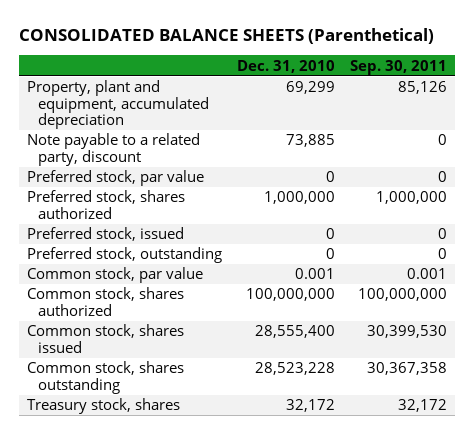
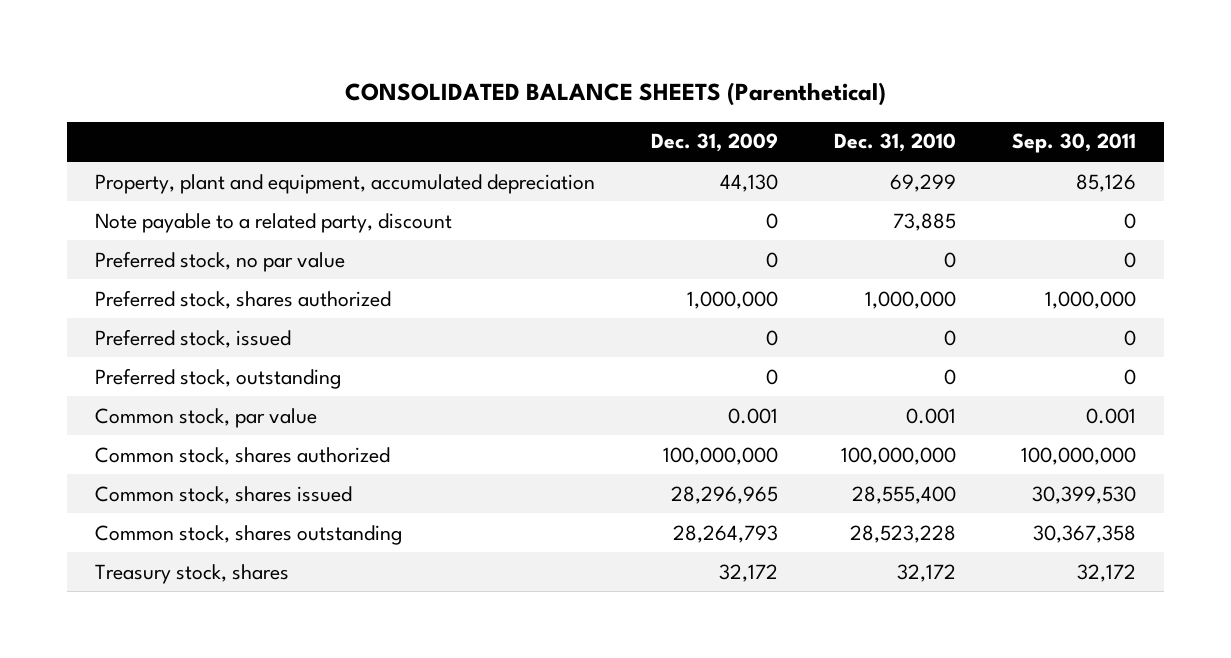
- | Dec. 31, 2010 | Sep. 30, 2011
+ | Dec. 31, 2009 | Dec. 31, 2010 | Sep. 30, 2011
- Preferred stock, par value | 0 | 0
+ Preferred stock, no par value | 0 | 0 | 0

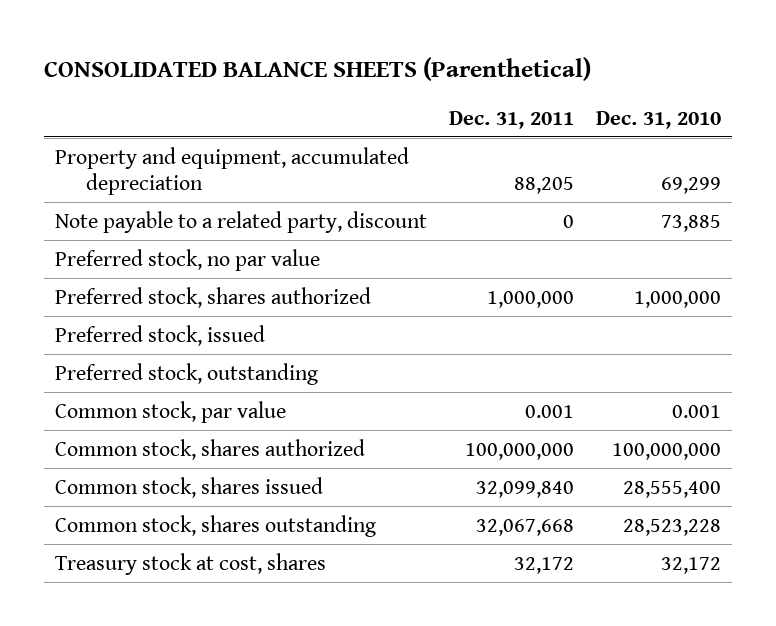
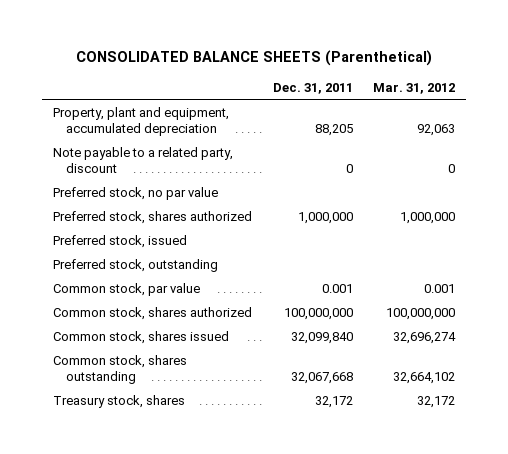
- | Dec. 31, 2011 | Dec. 31, 2010
+ | Dec. 31, 2011 | Mar. 31, 2012
- Property and equipment, accumulated depreciation | 88,205 | 69,299
+ Property, plant and equipment, accumulated depreciation | 88,205 | 92,063
- Treasury stock at cost, shares | 32,172 | 32,172
+ Treasury stock, shares | 32,172 | 32,172

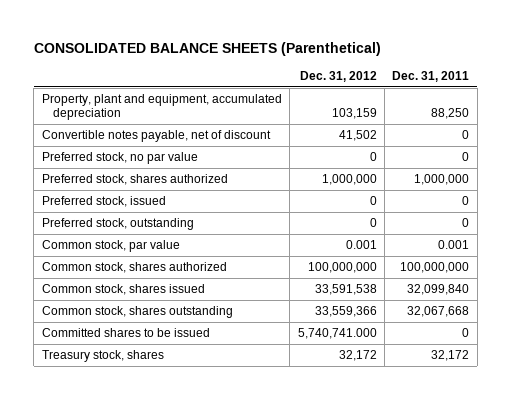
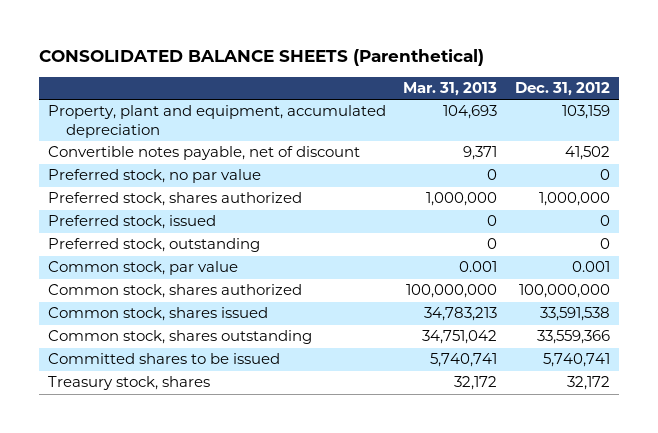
- | Dec. 31, 2012 | Dec. 31, 2011
+ | Mar. 31, 2013 | Dec. 31, 2012
- Committed shares to be issued | 5,740,741.000 | 0
+ Committed shares to be issued | 5,740,741 | 5,740,741

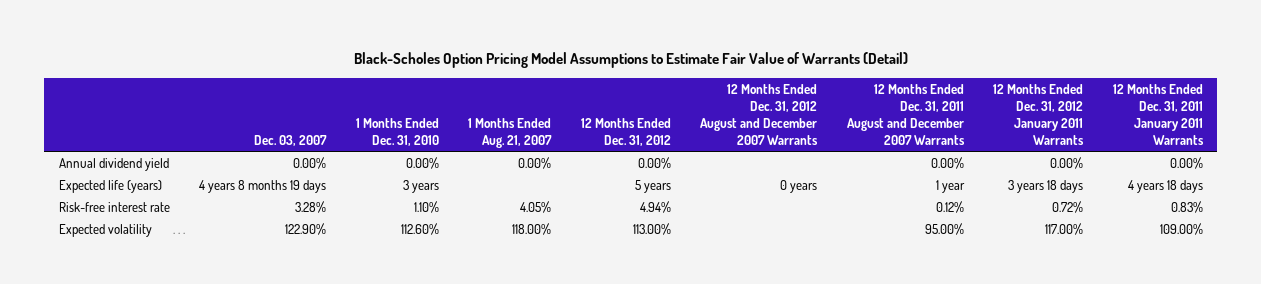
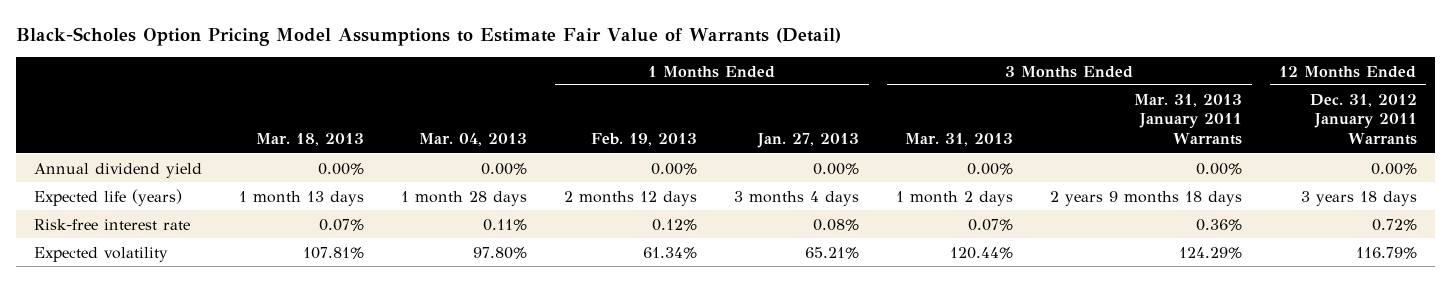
- | Dec. 03, 2007 | 1 Months Ended Dec. 31, 2010 | 1 Months Ended Aug. 21, 2007 | 12 Months Ended Dec. 31, 2012 | 12 Months Ended Dec. 31, 2012 August and December 2007 Warrants | 12 Months Ended Dec. 31, 2011 August and December 2007 Warrants | 12 Months Ended Dec. 31, 2012 January 2011 Warrants | 12 Months Ended Dec. 31, 2011 January 2011 Warrants
+ | Mar. 18, 2013 | Mar. 04, 2013 | 1 Months Ended Feb. 19, 2013 | 1 Months Ended Jan. 27, 2013 | 3 Months Ended Mar. 31, 2013 | 3 Months Ended Mar. 31, 2013 January 2011 Warrants | 12 Months Ended Dec. 31, 2012 January 2011 Warrants
- Expected volatility | 122.90% | 112.60% | 118.00% | 113.00% | | 95.00% | 117.00% | 109.00%
+ Expected volatility | 107.81% | 97.80% | 61.34% | 65.21% | 120.44% | 124.29% | 116.79%

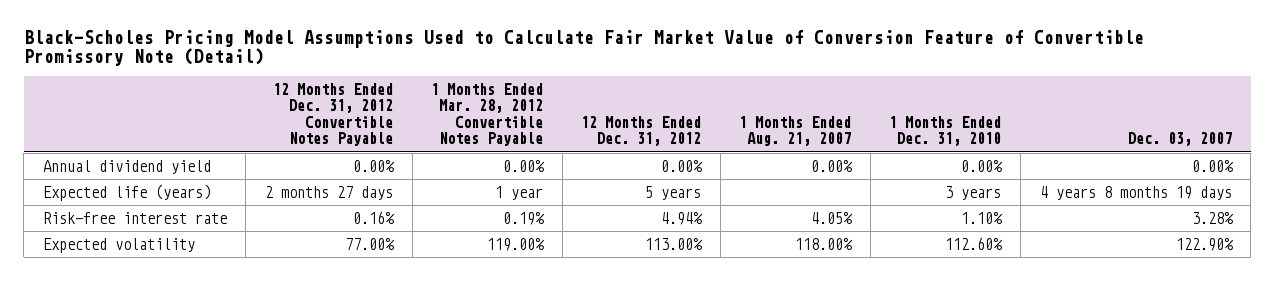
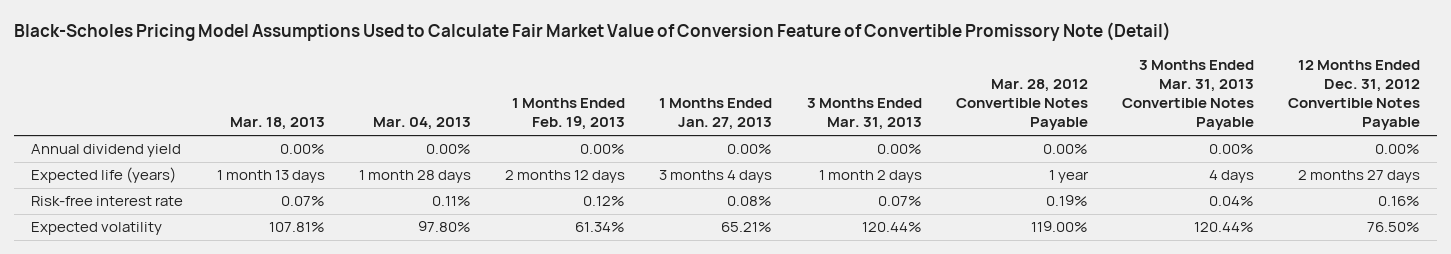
- | 12 Months Ended Dec. 31, 2012 Convertible Notes Payable | 1 Months Ended Mar. 28, 2012 Convertible Notes Payable | 12 Months Ended Dec. 31, 2012 | 1 Months Ended Aug. 21, 2007 | 1 Months Ended Dec. 31, 2010 | Dec. 03, 2007
+ | Mar. 18, 2013 | Mar. 04, 2013 | 1 Months Ended Feb. 19, 2013 | 1 Months Ended Jan. 27, 2013 | 3 Months Ended Mar. 31, 2013 | Mar. 28, 2012 Convertible Notes Payable | 3 Months Ended Mar. 31, 2013 Convertible Notes Payable | 12 Months Ended Dec. 31, 2012 Convertible Notes Payable
- Expected volatility | 77.00% | 119.00% | 113.00% | 118.00% | 112.60% | 122.90%
+ Expected volatility | 107.81% | 97.80% | 61.34% | 65.21% | 120.44% | 119.00% | 120.44% | 76.50%

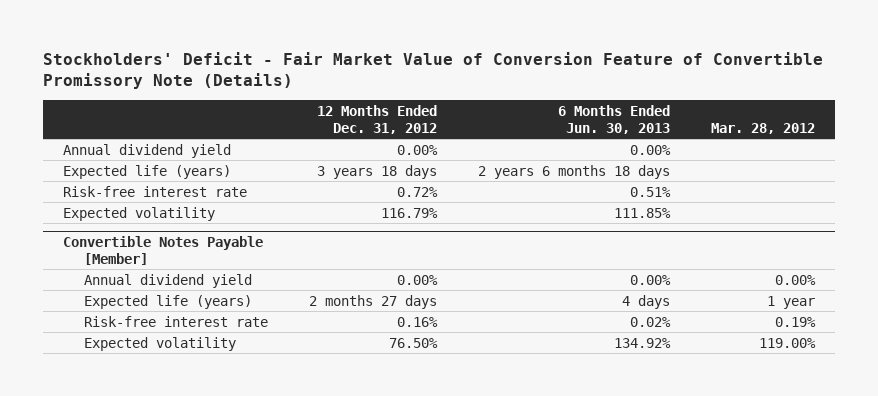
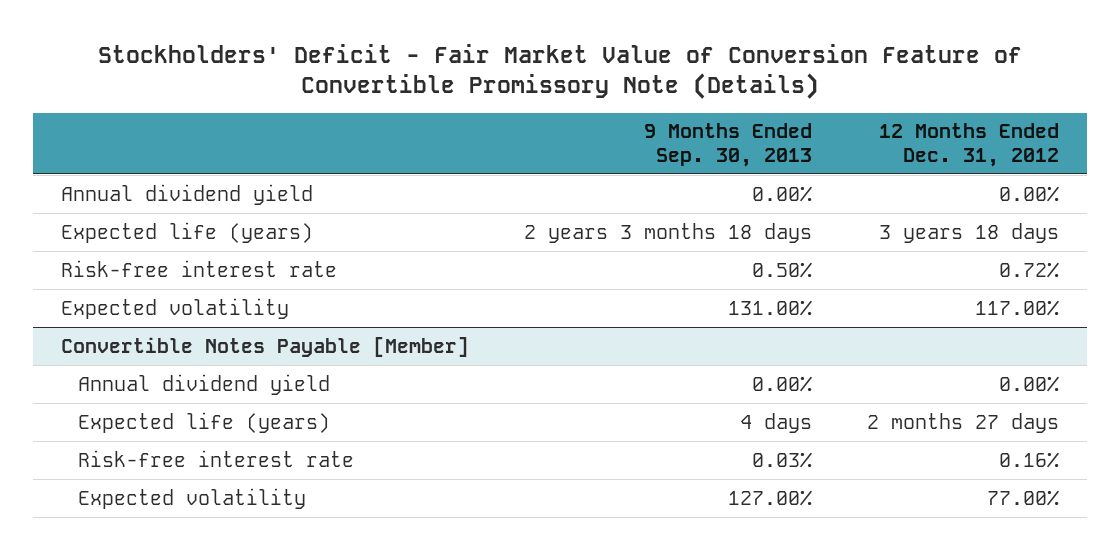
- | 12 Months Ended Dec. 31, 2012 | 6 Months Ended Jun. 30, 2013 | Mar. 28, 2012
+ | 9 Months Ended Sep. 30, 2013 | 12 Months Ended Dec. 31, 2012
- Expected volatility | 116.79% | 111.85% |
+ Expected volatility | 131.00% | 117.00%
@ Convertible Notes Payable [Member]
- Expected volatility | 76.50% | 134.92% | 119.00%
+ Expected volatility | 127.00% | 77.00%

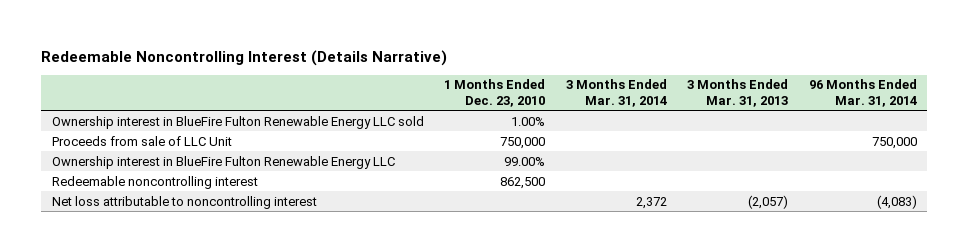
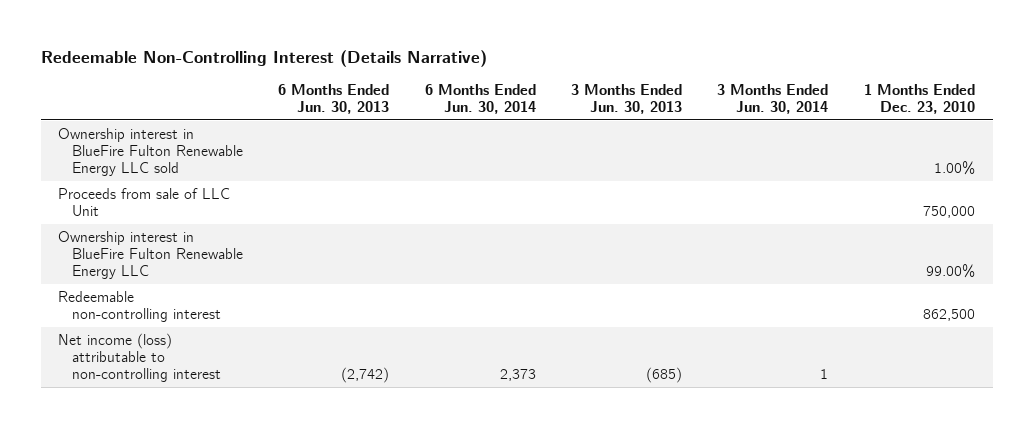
- Redeemable Noncontrolling Interest (Details Narrative)
+ Redeemable Non-Controlling Interest (Details Narrative)
- | 1 Months Ended Dec. 23, 2010 | 3 Months Ended Mar. 31, 2014 | 3 Months Ended Mar. 31, 2013 | 96 Months Ended Mar. 31, 2014
+ | 6 Months Ended Jun. 30, 2013 | 6 Months Ended Jun. 30, 2014 | 3 Months Ended Jun. 30, 2013 | 3 Months Ended Jun. 30, 2014 | 1 Months Ended Dec. 23, 2010
- Redeemable noncontrolling interest | 862,500 | | |
- Net loss attributable to noncontrolling interest | | 2,372 | (2,057) | (4,083)
+ Redeemable non-controlling interest | | | | | 862,500
+ Net income (loss) attributable to non-controlling interest | (2,742) | 2,373 | (685) | 1 |

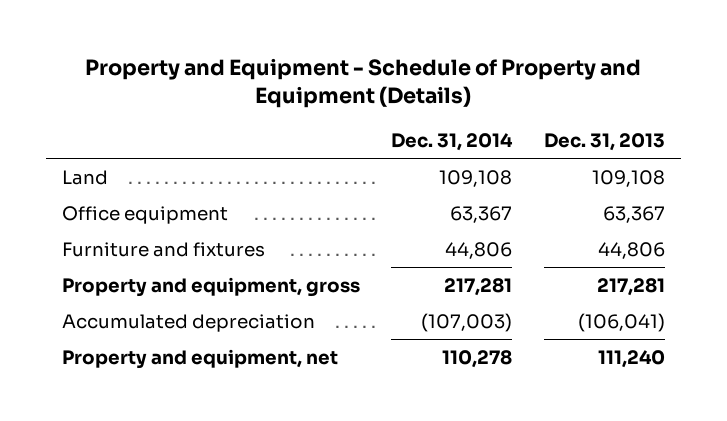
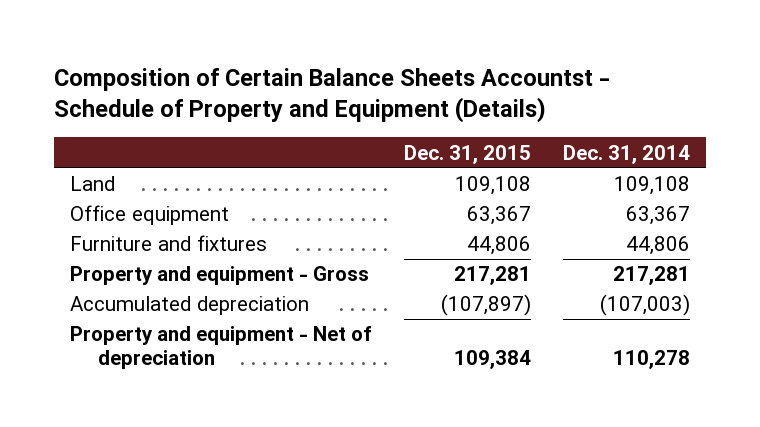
- Property and Equipment - Schedule of Property and Equipment (Details)
+ Composition of Certain Balance Sheets Accountst - Schedule of Property and Equipment (Details)
- | Dec. 31, 2014 | Dec. 31, 2013
+ | Dec. 31, 2015 | Dec. 31, 2014
- Property and equipment, gross | 217,281 | 217,281
+ Property and equipment - Gross | 217,281 | 217,281
- Property and equipment, net | 110,278 | 111,240
+ Property and equipment - Net of depreciation | 109,384 | 110,278

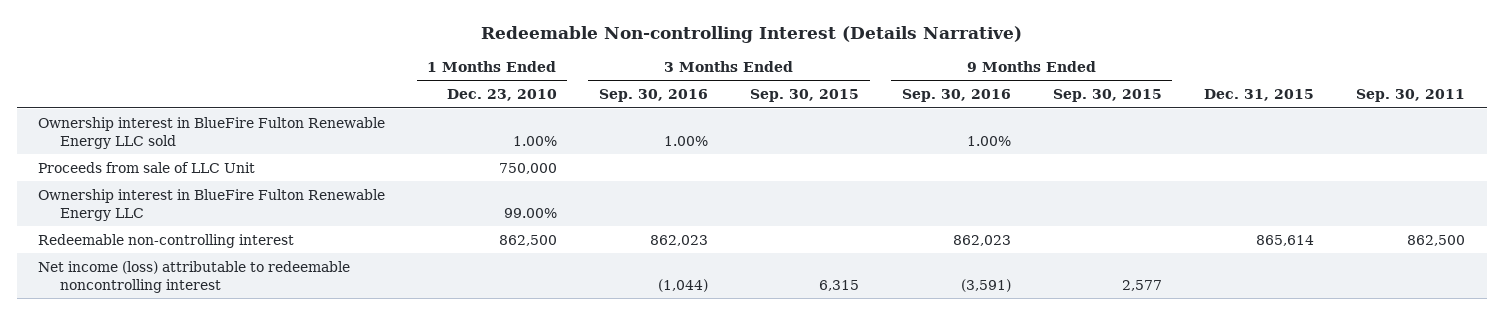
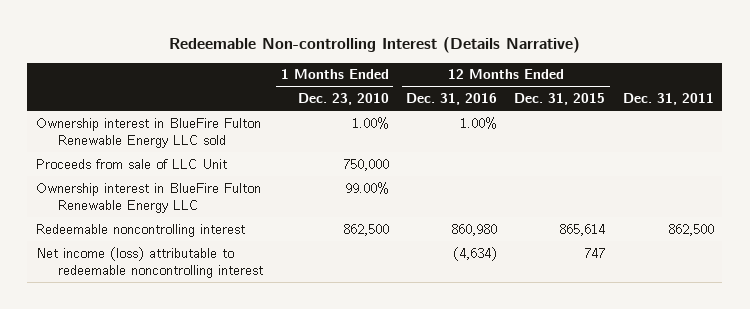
- | 1 Months Ended Dec. 23, 2010 | 3 Months Ended Sep. 30, 2016 | 3 Months Ended Sep. 30, 2015 | 9 Months Ended Sep. 30, 2016 | 9 Months Ended Sep. 30, 2015 | Dec. 31, 2015 | Sep. 30, 2011
+ | 1 Months Ended Dec. 23, 2010 | 12 Months Ended Dec. 31, 2016 | 12 Months Ended Dec. 31, 2015 | Dec. 31, 2011
- Redeemable non-controlling interest | 862,500 | 862,023 | | 862,023 | | 865,614 | 862,500
+ Redeemable noncontrolling interest | 862,500 | 860,980 | 865,614 | 862,500

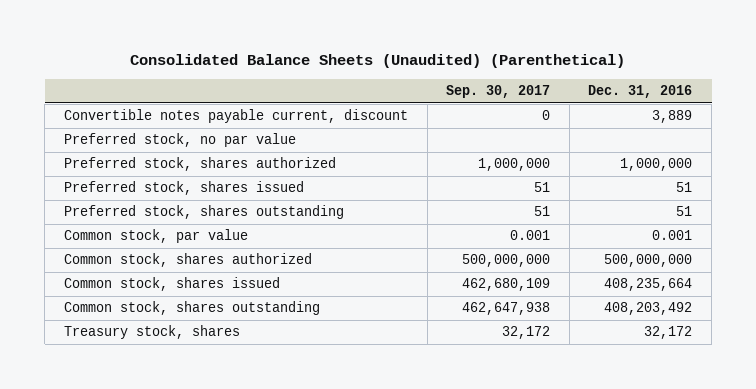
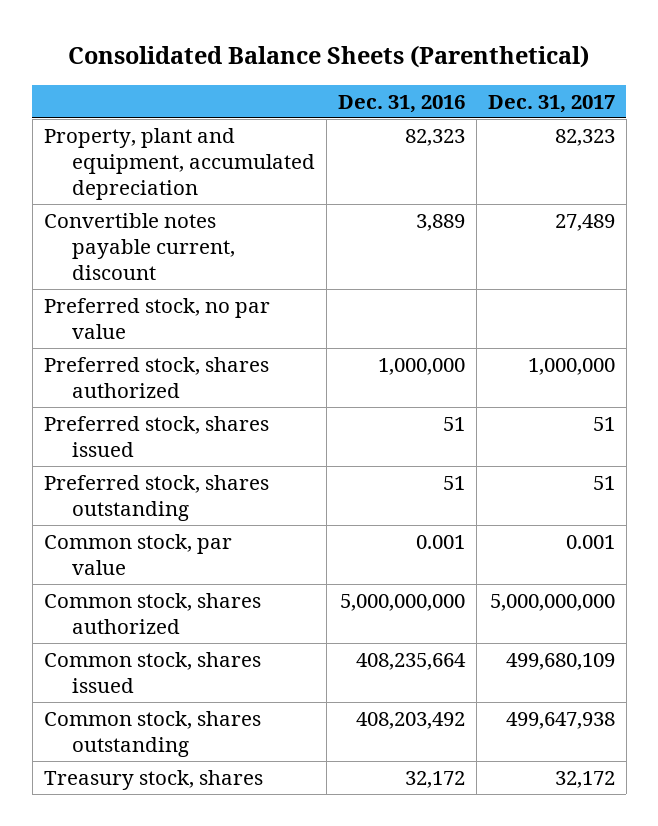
- Consolidated Balance Sheets (Unaudited) (Parenthetical)
+ Consolidated Balance Sheets (Parenthetical)
- | Sep. 30, 2017 | Dec. 31, 2016
+ | Dec. 31, 2016 | Dec. 31, 2017
+ Property, plant and equipment, accumulated depreciation | 82,323 | 82,323
- Common stock, shares authorized | 500,000,000 | 500,000,000
+ Common stock, shares authorized | 5,000,000,000 | 5,000,000,000

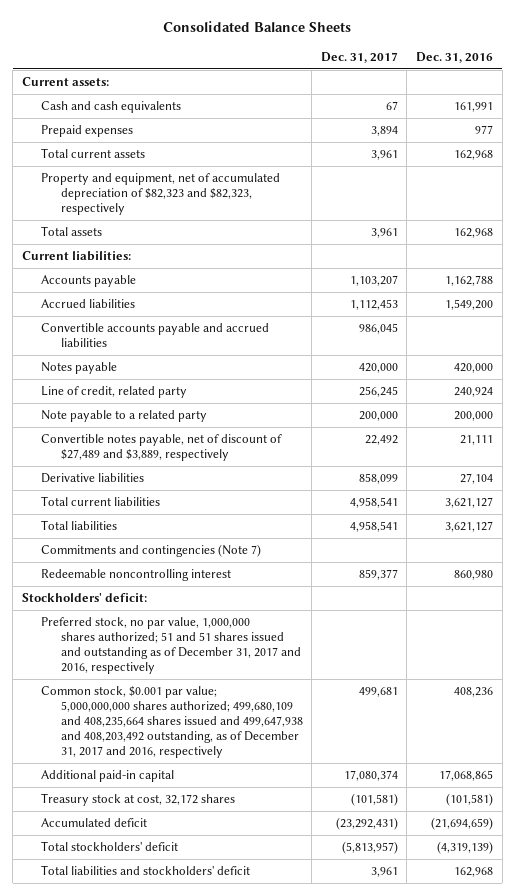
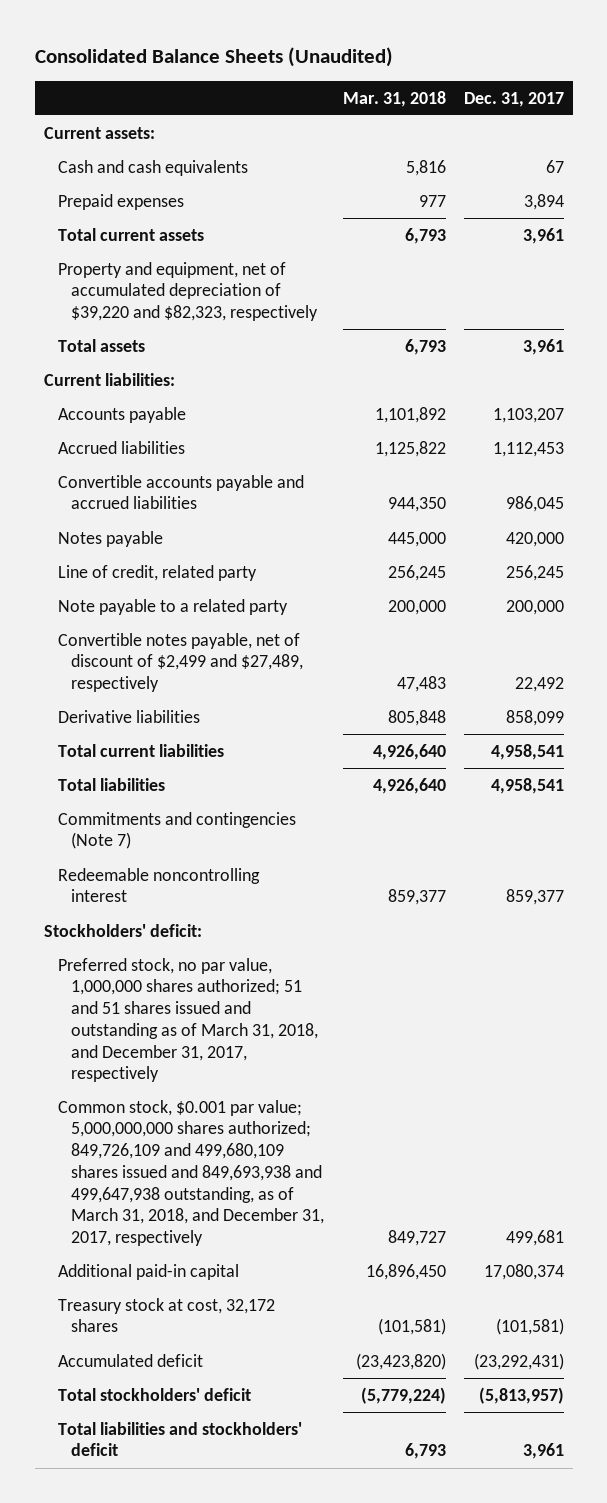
- Consolidated Balance Sheets
+ Consolidated Balance Sheets (Unaudited)
- | Dec. 31, 2017 | Dec. 31, 2016
+ | Mar. 31, 2018 | Dec. 31, 2017
- Property and equipment, net of accumulated depreciation of $82,323 and $82,323, respectively
+ Property and equipment, net of accumulated depreciation of $39,220 and $82,323, respectively
- Convertible notes payable, net of discount of $27,489 and $3,889, respectively | 22,492 | 21,111
+ Convertible notes payable, net of discount of $2,499 and $27,489, respectively | 47,483 | 22,492
- Preferred stock, no par value, 1,000,000 shares authorized; 51 and 51 shares issued and outstanding as of December 31, 2017 and 2016, respectively
- Common stock, $0.001 par value; 5,000,000,000 shares authorized; 499,680,109 and 408,235,664 shares issued and 499,647,938 and 408,203,492 outstanding, as of December 31, 2017 and 2016, respectively | 499,681 | 408,236
+ Preferred stock, no par value, 1,000,000 shares authorized; 51 and 51 shares issued and outstanding as of March 31, 2018, and December 31, 2017, respectively
+ Common stock, $0.001 par value; 5,000,000,000 shares authorized; 849,726,109 and 499,680,109 shares issued and 849,693,938 and 499,647,938 outstanding, as of March 31, 2018, and December 31, 2017, respectively | 849,727 | 499,681

